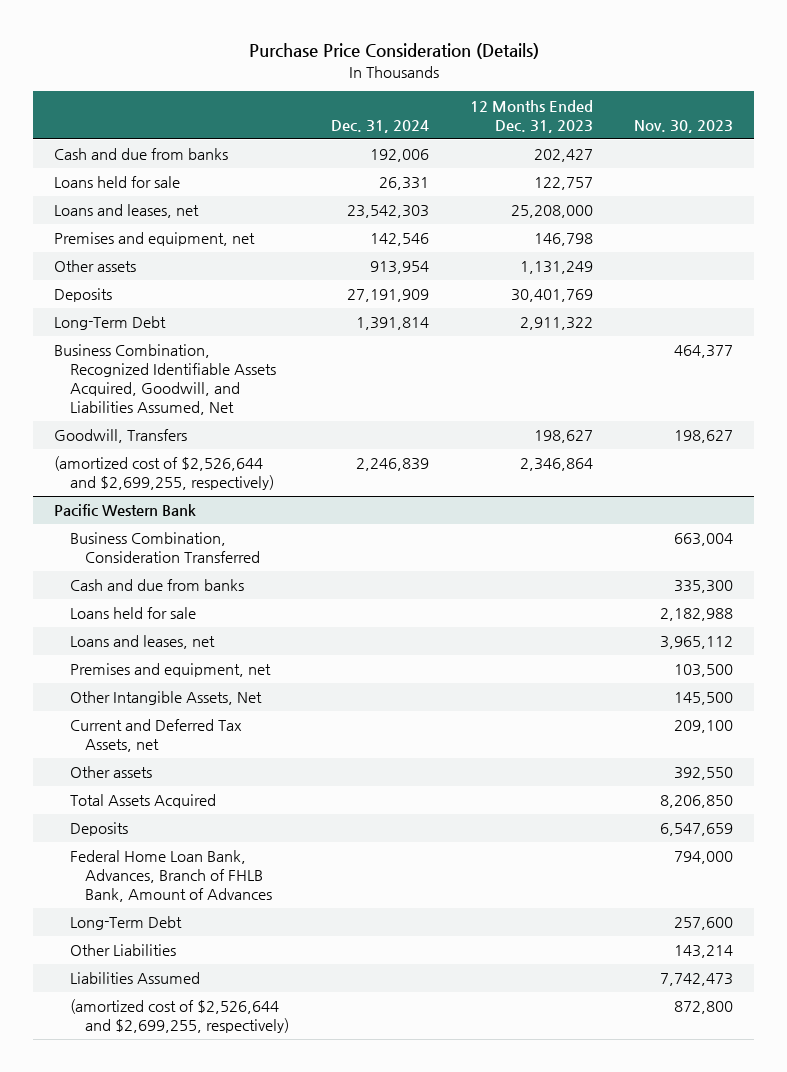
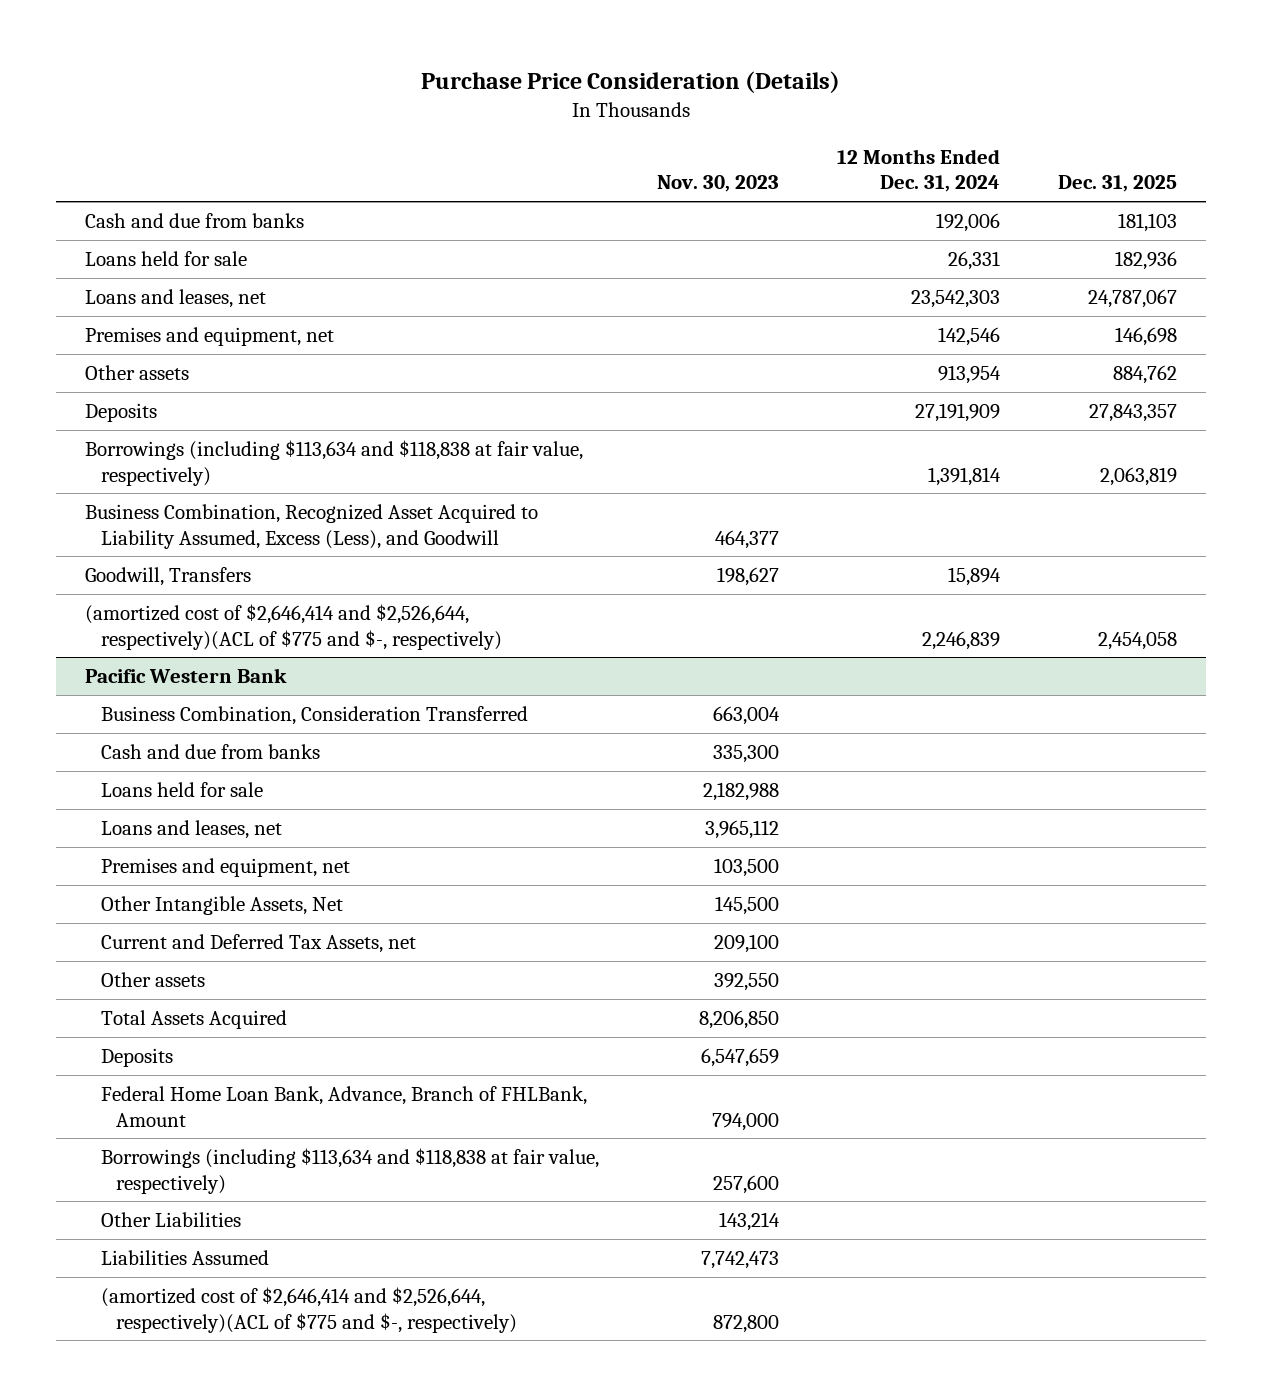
- | Dec. 31, 2024 | 12 Months Ended Dec. 31, 2023 | Nov. 30, 2023
+ | Nov. 30, 2023 | 12 Months Ended Dec. 31, 2024 | Dec. 31, 2025
- Long-Term Debt | 1,391,814 | 2,911,322 |
- Business Combination, Recognized Identifiable Assets Acquired, Goodwill, and Liabilities Assumed, Net | | | 464,377
+ Borrowings (including $113,634 and $118,838 at fair value, respectively) | | 1,391,814 | 2,063,819
+ Business Combination, Recognized Asset Acquired to Liability Assumed, Excess (Less), and Goodwill | 464,377 | |
- (amortized cost of $2,526,644 and $2,699,255, respectively) | 2,246,839 | 2,346,864 |
+ (amortized cost of $2,646,414 and $2,526,644, respectively)(ACL of $775 and $-, respectively) | | 2,246,839 | 2,454,058
@ Pacific Western Bank
- Federal Home Loan Bank, Advances, Branch of FHLB Bank, Amount of Advances | | | 794,000
- Long-Term Debt | | | 257,600
+ Federal Home Loan Bank, Advance, Branch of FHLBank, Amount | 794,000 | |
+ Borrowings (including $113,634 and $118,838 at fair value, respectively) | 257,600 | |
- (amortized cost of $2,526,644 and $2,699,255, respectively) | | | 872,800
+ (amortized cost of $2,646,414 and $2,526,644, respectively)(ACL of $775 and $-, respectively) | 872,800 | |

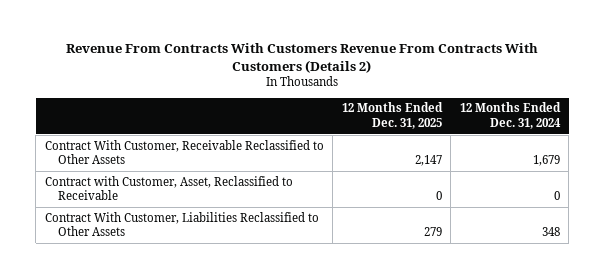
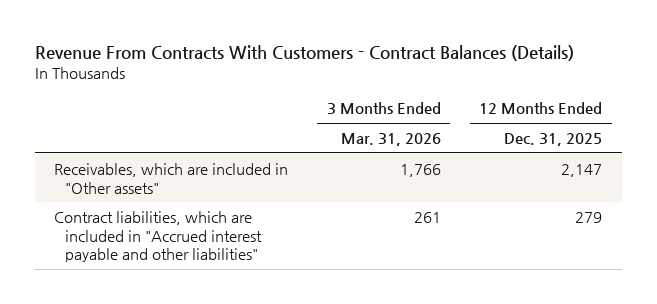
- Revenue From Contracts With Customers Revenue From Contracts With Customers (Details 2)
+ Revenue From Contracts With Customers - Contract Balances (Details)
- | 12 Months Ended Dec. 31, 2025 | 12 Months Ended Dec. 31, 2024
+ | 3 Months Ended Mar. 31, 2026 | 12 Months Ended Dec. 31, 2025
- Contract With Customer, Receivable Reclassified to Other Assets | 2,147 | 1,679
- Contract with Customer, Asset, Reclassified to Receivable | 0 | 0
- Contract With Customer, Liabilities Reclassified to Other Assets | 279 | 348
+ Receivables, which are included in "Other assets" | 1,766 | 2,147
+ Contract liabilities, which are included in "Accrued interest payable and other liabilities" | 261 | 279

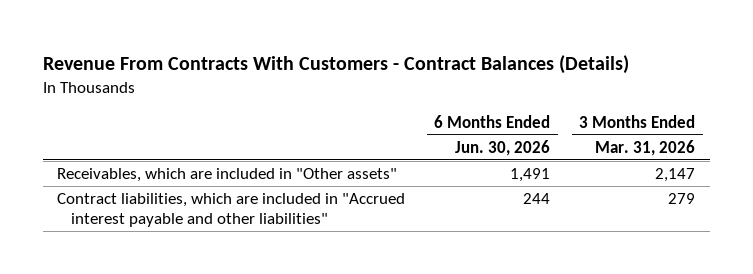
- | 3 Months Ended Mar. 31, 2026 | 12 Months Ended Dec. 31, 2025
+ | 6 Months Ended Jun. 30, 2026 | 3 Months Ended Mar. 31, 2026
- Receivables, which are included in "Other assets" | 1,766 | 2,147
- Contract liabilities, which are included in "Accrued interest payable and other liabilities" | 261 | 279
+ Receivables, which are included in "Other assets" | 1,491 | 2,147
+ Contract liabilities, which are included in "Accrued interest payable and other liabilities" | 244 | 279

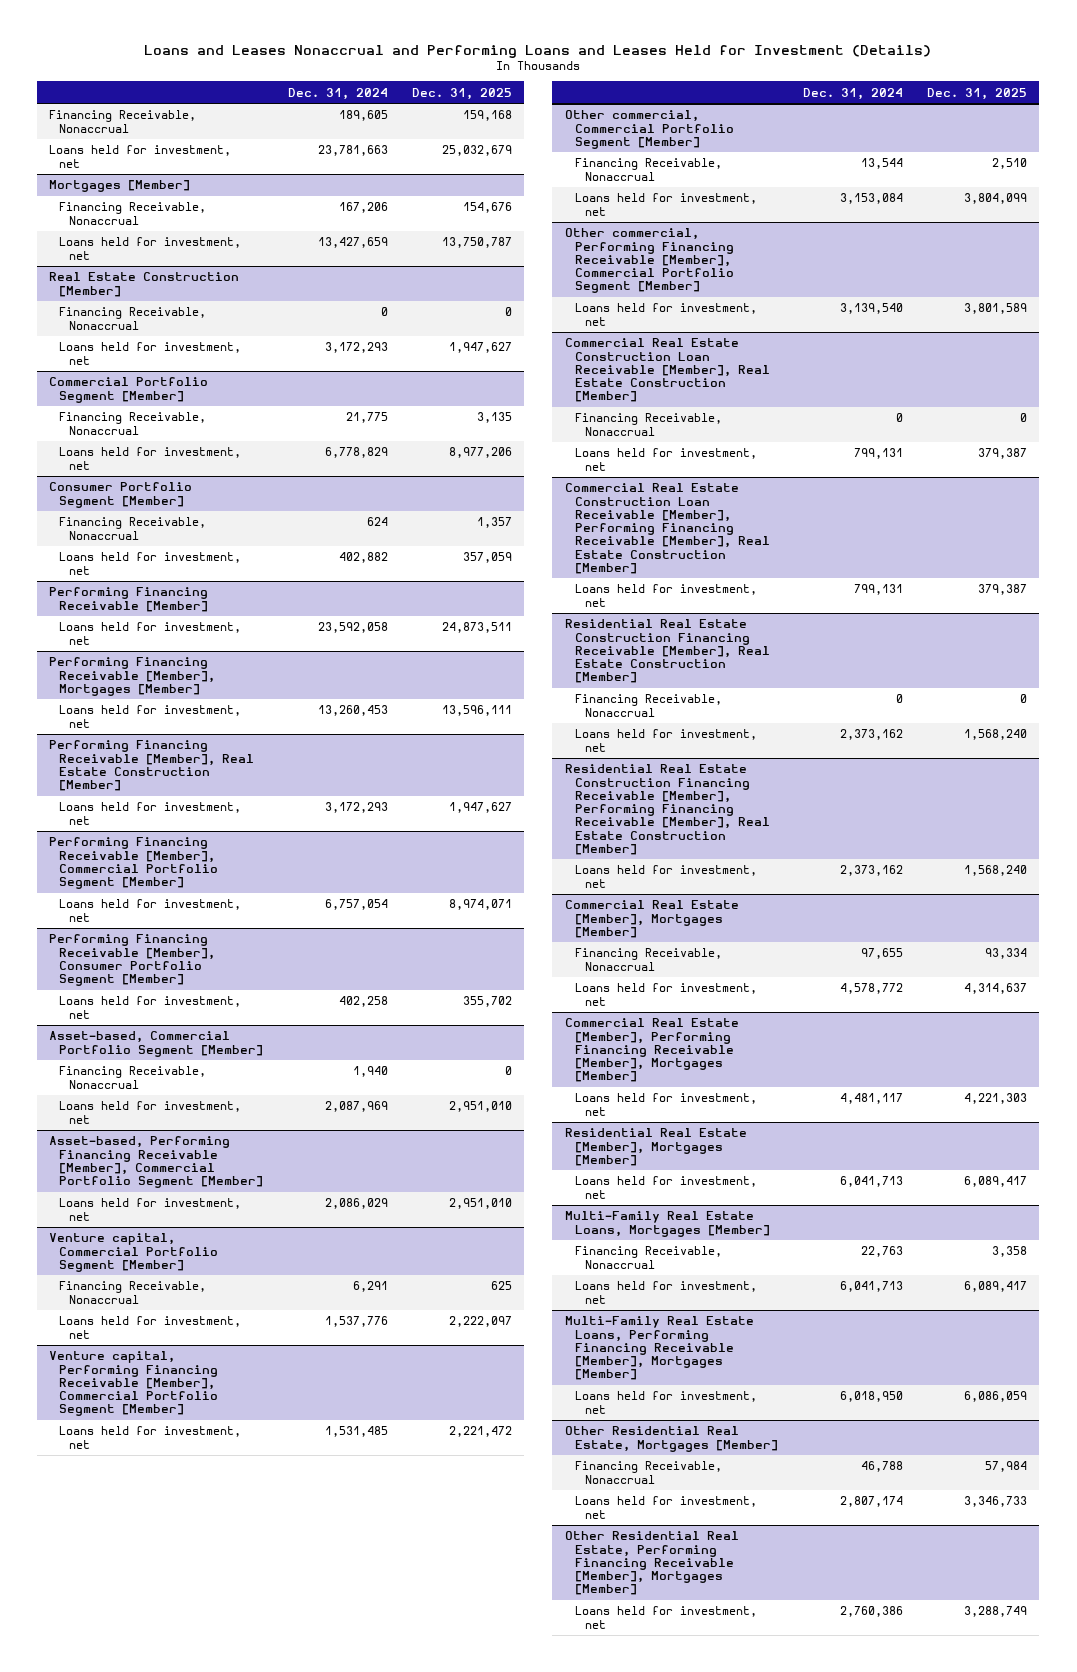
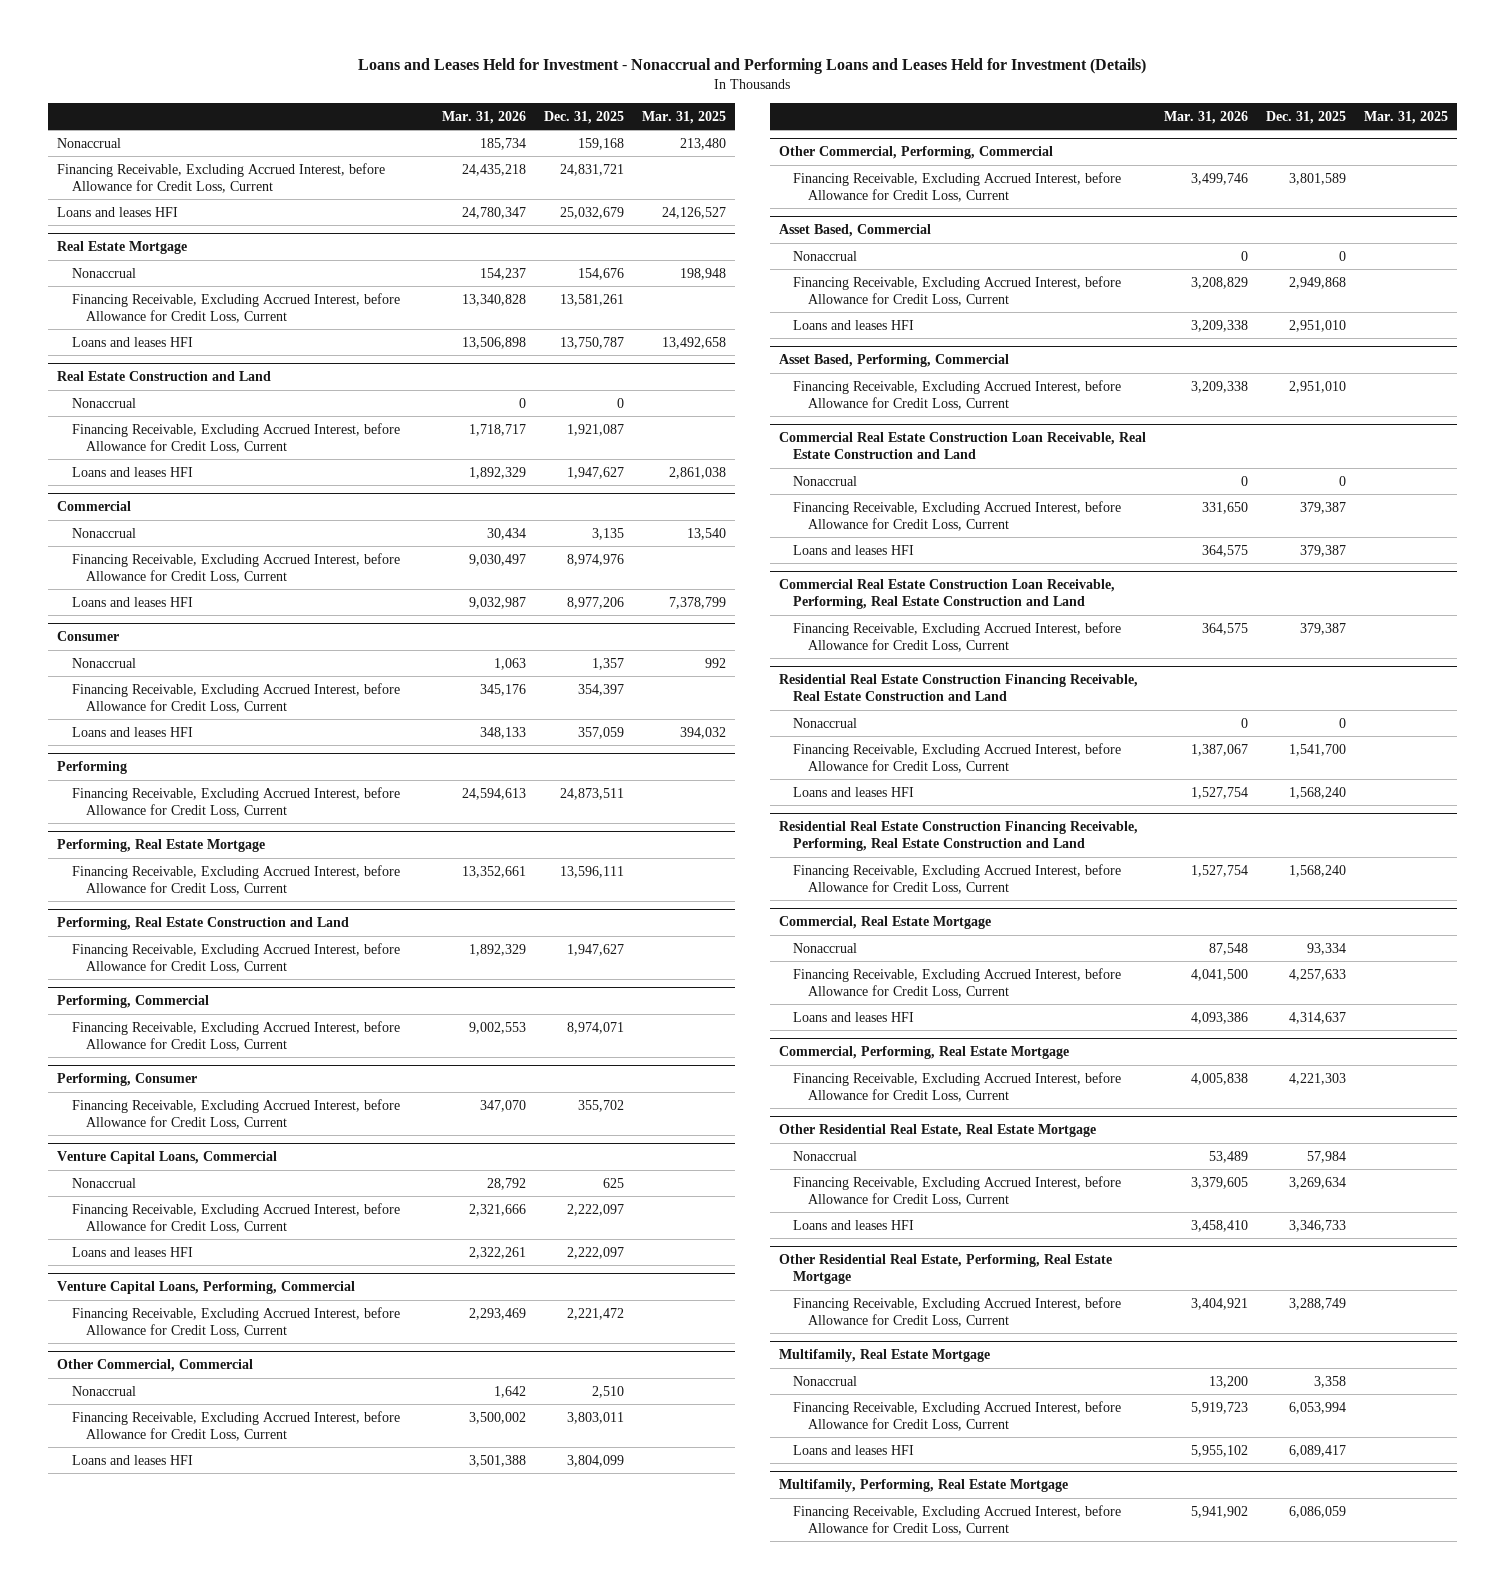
- Loans and Leases Nonaccrual and Performing Loans and Leases Held for Investment (Details)
+ Loans and Leases Held for Investment - Nonaccrual and Performing Loans and Leases Held for Investment (Details)
- | Dec. 31, 2024 | Dec. 31, 2025
+ | Mar. 31, 2026 | Dec. 31, 2025 | Mar. 31, 2025
- Financing Receivable, Nonaccrual | 189,605 | 159,168
- Loans held for investment, net | 23,781,663 | 25,032,679
- Mortgages [Member]
- Financing Receivable, Nonaccrual | 167,206 | 154,676
- Loans held for investment, net | 13,427,659 | 13,750,787
- Real Estate Construction [Member]
- Financing Receivable, Nonaccrual | 0 | 0
- Loans held for investment, net | 3,172,293 | 1,947,627
- Commercial Portfolio Segment [Member]
- Financing Receivable, Nonaccrual | 21,775 | 3,135
- Loans held for investment, net | 6,778,829 | 8,977,206
- Consumer Portfolio Segment [Member]
- Financing Receivable, Nonaccrual | 624 | 1,357
- Loans held for investment, net | 402,882 | 357,059
- Performing Financing Receivable [Member]
- Loans held for investment, net | 23,592,058 | 24,873,511
- Performing Financing Receivable [Member], Mortgages [Member]
- Loans held for investment, net | 13,260,453 | 13,596,111
- Performing Financing Receivable [Member], Real Estate Construction [Member]
- Loans held for investment, net | 3,172,293 | 1,947,627
- Performing Financing Receivable [Member], Commercial Portfolio Segment [Member]
- Loans held for investment, net | 6,757,054 | 8,974,071
- Performing Financing Receivable [Member], Consumer Portfolio Segment [Member]
- Loans held for investment, net | 402,258 | 355,702
- Asset-based, Commercial Portfolio Segment [Member]
- Financing Receivable, Nonaccrual | 1,940 | 0
- Loans held for investment, net | 2,087,969 | 2,951,010
- Asset-based, Performing Financing Receivable [Member], Commercial Portfolio Segment [Member]
- Loans held for investment, net | 2,086,029 | 2,951,010
- Venture capital, Commercial Portfolio Segment [Member]
- Financing Receivable, Nonaccrual | 6,291 | 625
- Loans held for investment, net | 1,537,776 | 2,222,097
- Venture capital, Performing Financing Receivable [Member], Commercial Portfolio Segment [Member]
- Loans held for investment, net | 1,531,485 | 2,221,472
- Other commercial, Commercial Portfolio Segment [Member]
- Financing Receivable, Nonaccrual | 13,544 | 2,510
- Loans held for investment, net | 3,153,084 | 3,804,099
- Other commercial, Performing Financing Receivable [Member], Commercial Portfolio Segment [Member]
- Loans held for investment, net | 3,139,540 | 3,801,589
- Commercial Real Estate Construction Loan Receivable [Member], Real Estate Construction [Member]
- Financing Receivable, Nonaccrual | 0 | 0
- Loans held for investment, net | 799,131 | 379,387
- Commercial Real Estate Construction Loan Receivable [Member], Performing Financing Receivable [Member], Real Estate Construction [Member]
- Loans held for investment, net | 799,131 | 379,387
- Residential Real Estate Construction Financing Receivable [Member], Real Estate Construction [Member]
- Financing Receivable, Nonaccrual | 0 | 0
- Loans held for investment, net | 2,373,162 | 1,568,240
- Residential Real Estate Construction Financing Receivable [Member], Performing Financing Receivable [Member], Real Estate Construction [Member]
- Loans held for investment, net | 2,373,162 | 1,568,240
- Commercial Real Estate [Member], Mortgages [Member]
- Financing Receivable, Nonaccrual | 97,655 | 93,334
- Loans held for investment, net | 4,578,772 | 4,314,637
- Commercial Real Estate [Member], Performing Financing Receivable [Member], Mortgages [Member]
- Loans held for investment, net | 4,481,117 | 4,221,303
- Residential Real Estate [Member], Mortgages [Member]
- Loans held for investment, net | 6,041,713 | 6,089,417
- Multi-Family Real Estate Loans, Mortgages [Member]
- Financing Receivable, Nonaccrual | 22,763 | 3,358
- Loans held for investment, net | 6,041,713 | 6,089,417
- Multi-Family Real Estate Loans, Performing Financing Receivable [Member], Mortgages [Member]
- Loans held for investment, net | 6,018,950 | 6,086,059
- Other Residential Real Estate, Mortgages [Member]
- Financing Receivable, Nonaccrual | 46,788 | 57,984
- Loans held for investment, net | 2,807,174 | 3,346,733
- Other Residential Real Estate, Performing Financing Receivable [Member], Mortgages [Member]
- Loans held for investment, net | 2,760,386 | 3,288,749
+ Nonaccrual | 185,734 | 159,168 | 213,480
+ Financing Receivable, Excluding Accrued Interest, before Allowance for Credit Loss, Current | 24,435,218 | 24,831,721 |
+ Loans and leases HFI | 24,780,347 | 25,032,679 | 24,126,527
+ Real Estate Mortgage
+ Nonaccrual | 154,237 | 154,676 | 198,948
+ Financing Receivable, Excluding Accrued Interest, before Allowance for Credit Loss, Current | 13,340,828 | 13,581,261 |
+ Loans and leases HFI | 13,506,898 | 13,750,787 | 13,492,658
+ Real Estate Construction and Land
+ Nonaccrual | 0 | 0 |
+ Financing Receivable, Excluding Accrued Interest, before Allowance for Credit Loss, Current | 1,718,717 | 1,921,087 |
+ Loans and leases HFI | 1,892,329 | 1,947,627 | 2,861,038
+ Commercial
+ Nonaccrual | 30,434 | 3,135 | 13,540
+ Financing Receivable, Excluding Accrued Interest, before Allowance for Credit Loss, Current | 9,030,497 | 8,974,976 |
+ Loans and leases HFI | 9,032,987 | 8,977,206 | 7,378,799
+ Consumer
+ Nonaccrual | 1,063 | 1,357 | 992
+ Financing Receivable, Excluding Accrued Interest, before Allowance for Credit Loss, Current | 345,176 | 354,397 |
+ Loans and leases HFI | 348,133 | 357,059 | 394,032
+ Performing
+ Financing Receivable, Excluding Accrued Interest, before Allowance for Credit Loss, Current | 24,594,613 | 24,873,511 |
+ Performing, Real Estate Mortgage
+ Financing Receivable, Excluding Accrued Interest, before Allowance for Credit Loss, Current | 13,352,661 | 13,596,111 |
+ Performing, Real Estate Construction and Land
+ Financing Receivable, Excluding Accrued Interest, before Allowance for Credit Loss, Current | 1,892,329 | 1,947,627 |
+ Performing, Commercial
+ Financing Receivable, Excluding Accrued Interest, before Allowance for Credit Loss, Current | 9,002,553 | 8,974,071 |
+ Performing, Consumer
+ Financing Receivable, Excluding Accrued Interest, before Allowance for Credit Loss, Current | 347,070 | 355,702 |
+ Venture Capital Loans, Commercial
+ Nonaccrual | 28,792 | 625 |
+ Financing Receivable, Excluding Accrued Interest, before Allowance for Credit Loss, Current | 2,321,666 | 2,222,097 |
+ Loans and leases HFI | 2,322,261 | 2,222,097 |
+ Venture Capital Loans, Performing, Commercial
+ Financing Receivable, Excluding Accrued Interest, before Allowance for Credit Loss, Current | 2,293,469 | 2,221,472 |
+ Other Commercial, Commercial
+ Nonaccrual | 1,642 | 2,510 |
+ Financing Receivable, Excluding Accrued Interest, before Allowance for Credit Loss, Current | 3,500,002 | 3,803,011 |
+ Loans and leases HFI | 3,501,388 | 3,804,099 |
+ Other Commercial, Performing, Commercial
+ Financing Receivable, Excluding Accrued Interest, before Allowance for Credit Loss, Current | 3,499,746 | 3,801,589 |
+ Asset Based, Commercial
+ Nonaccrual | 0 | 0 |
+ Financing Receivable, Excluding Accrued Interest, before Allowance for Credit Loss, Current | 3,208,829 | 2,949,868 |
+ Loans and leases HFI | 3,209,338 | 2,951,010 |
+ Asset Based, Performing, Commercial
+ Financing Receivable, Excluding Accrued Interest, before Allowance for Credit Loss, Current | 3,209,338 | 2,951,010 |
+ Commercial Real Estate Construction Loan Receivable, Real Estate Construction and Land
+ Nonaccrual | 0 | 0 |
+ Financing Receivable, Excluding Accrued Interest, before Allowance for Credit Loss, Current | 331,650 | 379,387 |
+ Loans and leases HFI | 364,575 | 379,387 |
+ Commercial Real Estate Construction Loan Receivable, Performing, Real Estate Construction and Land
+ Financing Receivable, Excluding Accrued Interest, before Allowance for Credit Loss, Current | 364,575 | 379,387 |
+ Residential Real Estate Construction Financing Receivable, Real Estate Construction and Land
+ Nonaccrual | 0 | 0 |
+ Financing Receivable, Excluding Accrued Interest, before Allowance for Credit Loss, Current | 1,387,067 | 1,541,700 |
+ Loans and leases HFI | 1,527,754 | 1,568,240 |
+ Residential Real Estate Construction Financing Receivable, Performing, Real Estate Construction and Land
+ Financing Receivable, Excluding Accrued Interest, before Allowance for Credit Loss, Current | 1,527,754 | 1,568,240 |
+ Commercial, Real Estate Mortgage
+ Nonaccrual | 87,548 | 93,334 |
+ Financing Receivable, Excluding Accrued Interest, before Allowance for Credit Loss, Current | 4,041,500 | 4,257,633 |
+ Loans and leases HFI | 4,093,386 | 4,314,637 |
+ Commercial, Performing, Real Estate Mortgage
+ Financing Receivable, Excluding Accrued Interest, before Allowance for Credit Loss, Current | 4,005,838 | 4,221,303 |
+ Other Residential Real Estate, Real Estate Mortgage
+ Nonaccrual | 53,489 | 57,984 |
+ Financing Receivable, Excluding Accrued Interest, before Allowance for Credit Loss, Current | 3,379,605 | 3,269,634 |
+ Loans and leases HFI | 3,458,410 | 3,346,733 |
+ Other Residential Real Estate, Performing, Real Estate Mortgage
+ Financing Receivable, Excluding Accrued Interest, before Allowance for Credit Loss, Current | 3,404,921 | 3,288,749 |
+ Multifamily, Real Estate Mortgage
+ Nonaccrual | 13,200 | 3,358 |
+ Financing Receivable, Excluding Accrued Interest, before Allowance for Credit Loss, Current | 5,919,723 | 6,053,994 |
+ Loans and leases HFI | 5,955,102 | 6,089,417 |
+ Multifamily, Performing, Real Estate Mortgage
+ Financing Receivable, Excluding Accrued Interest, before Allowance for Credit Loss, Current | 5,941,902 | 6,086,059 |

